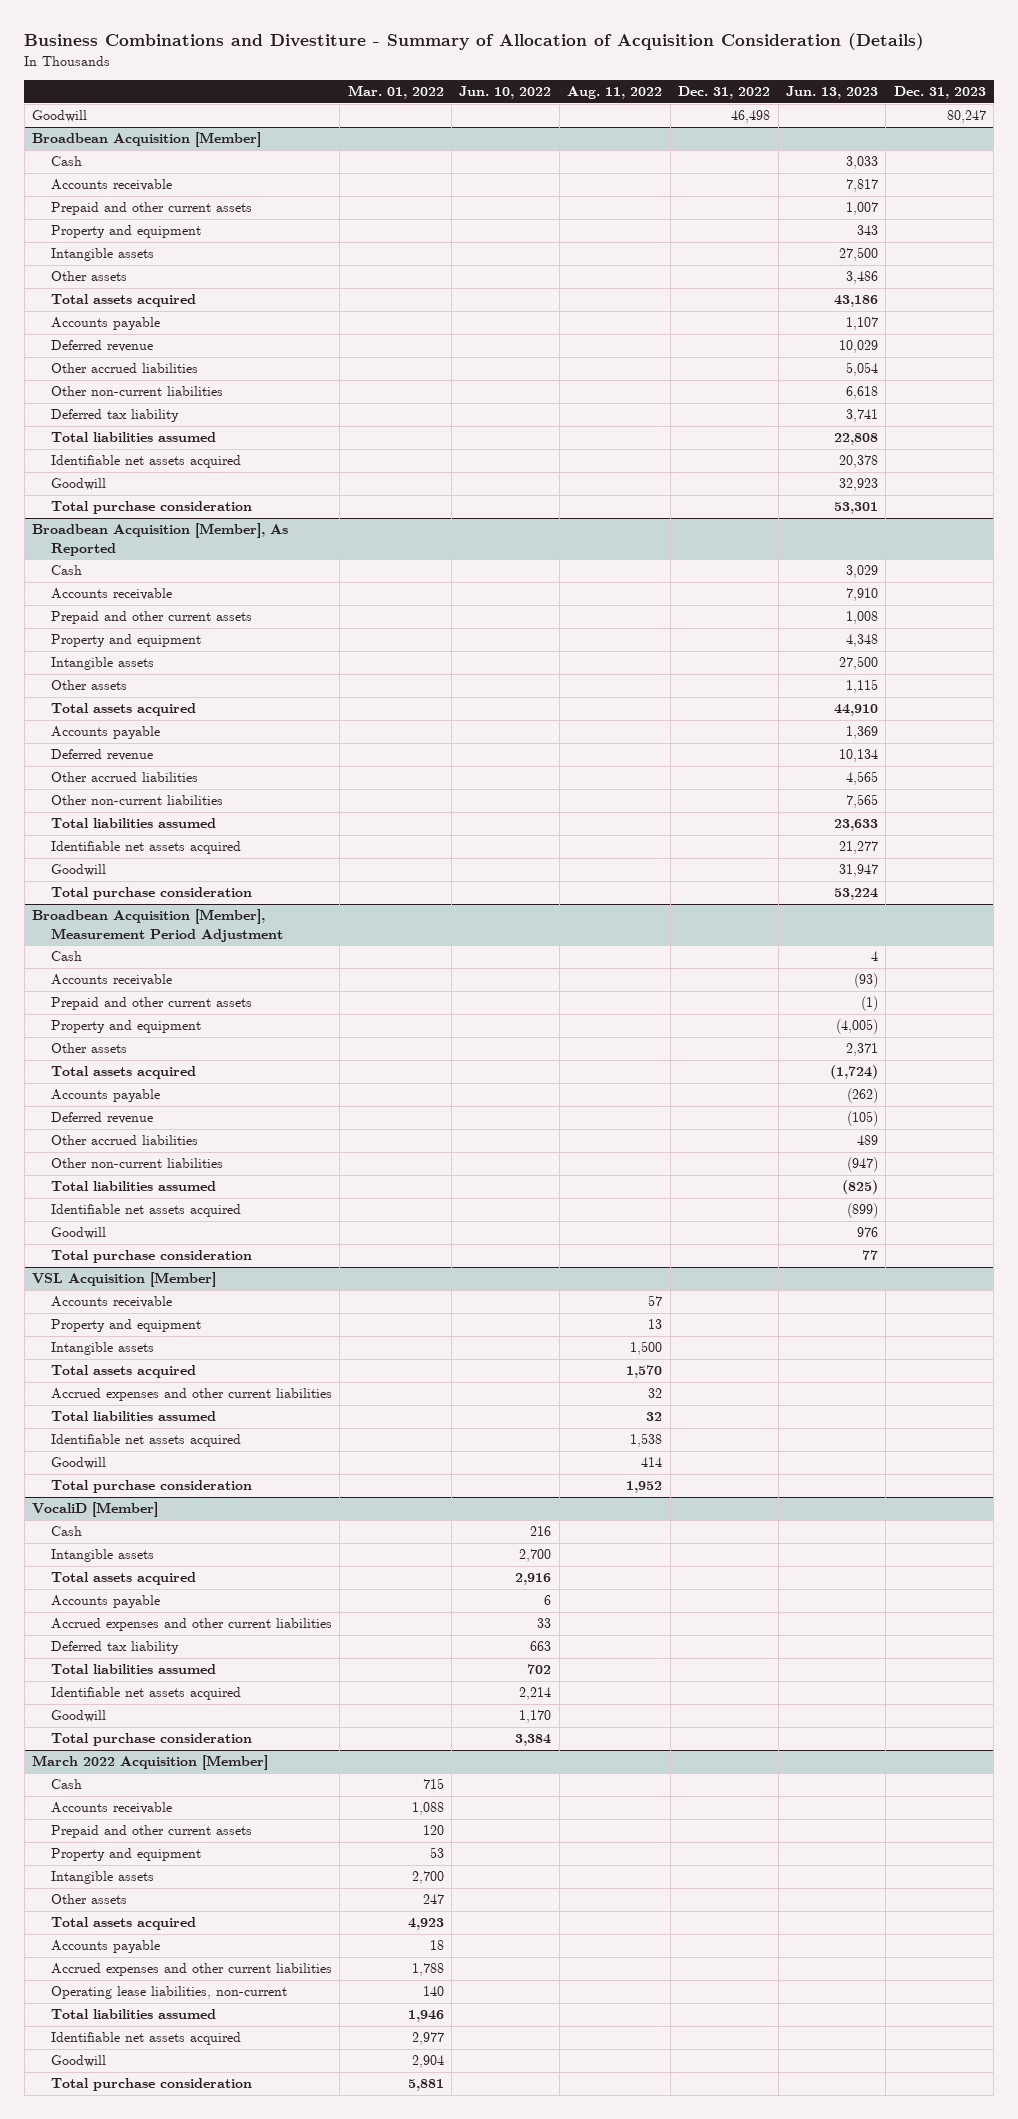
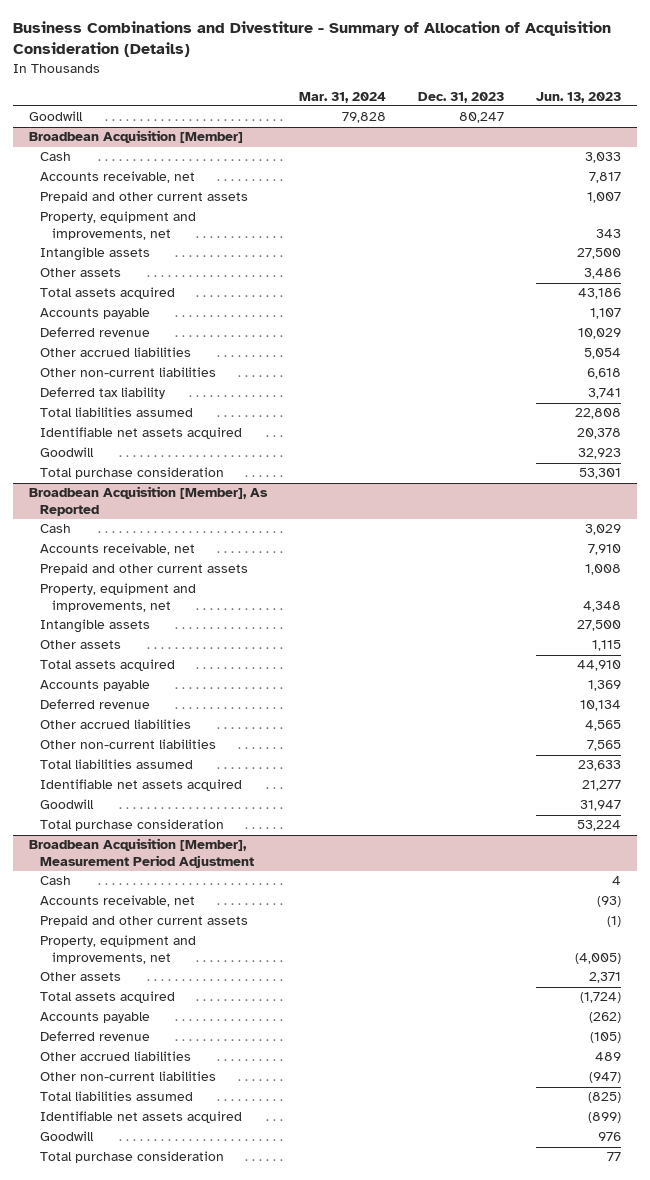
- | Mar. 01, 2022 | Jun. 10, 2022 | Aug. 11, 2022 | Dec. 31, 2022 | Jun. 13, 2023 | Dec. 31, 2023
+ | Mar. 31, 2024 | Dec. 31, 2023 | Jun. 13, 2023
@ Broadbean Acquisition [Member]
- Accounts receivable | | | | | 7,817 |
+ Accounts receivable, net | | | 7,817
- Property and equipment | | | | | 343 |
+ Property, equipment and improvements, net | | | 343
@ Broadbean Acquisition [Member], As Reported
- Accounts receivable | | | | | 7,910 |
+ Accounts receivable, net | | | 7,910
- Property and equipment | | | | | 4,348 |
+ Property, equipment and improvements, net | | | 4,348
@ Broadbean Acquisition [Member], Measurement Period Adjustment
- Accounts receivable | | | | | (93) |
+ Accounts receivable, net | | | (93)
- Property and equipment | | | | | (4,005) |
+ Property, equipment and improvements, net | | | (4,005)
- VSL Acquisition [Member]
- Accounts receivable | | | 57 | | |
- Property and equipment | | | 13 | | |
- Intangible assets | | | 1,500 | | |
- Total assets acquired | | | 1,570 | | |
- Accrued expenses and other current liabilities | | | 32 | | |
- Total liabilities assumed | | | 32 | | |
- Identifiable net assets acquired | | | 1,538 | | |
- Goodwill | | | 414 | | |
- Total purchase consideration | | | 1,952 | | |
- VocaliD [Member]
- Cash | | 216 | | | |
- Intangible assets | | 2,700 | | | |
- Total assets acquired | | 2,916 | | | |
- Accounts payable | | 6 | | | |
- Accrued expenses and other current liabilities | | 33 | | | |
- Deferred tax liability | | 663 | | | |
- Total liabilities assumed | | 702 | | | |
- Identifiable net assets acquired | | 2,214 | | | |
- Goodwill | | 1,170 | | | |
- Total purchase consideration | | 3,384 | | | |
- March 2022 Acquisition [Member]
- Cash | 715 | | | | |
- Accounts receivable | 1,088 | | | | |
- Prepaid and other current assets | 120 | | | | |
- Property and equipment | 53 | | | | |
- Intangible assets | 2,700 | | | | |
- Other assets | 247 | | | | |
- Total assets acquired | 4,923 | | | | |
- Accounts payable | 18 | | | | |
- Accrued expenses and other current liabilities | 1,788 | | | | |
- Operating lease liabilities, non-current | 140 | | | | |
- Total liabilities assumed | 1,946 | | | | |
- Identifiable net assets acquired | 2,977 | | | | |
- Goodwill | 2,904 | | | | |
- Total purchase consideration | 5,881 | | | | |

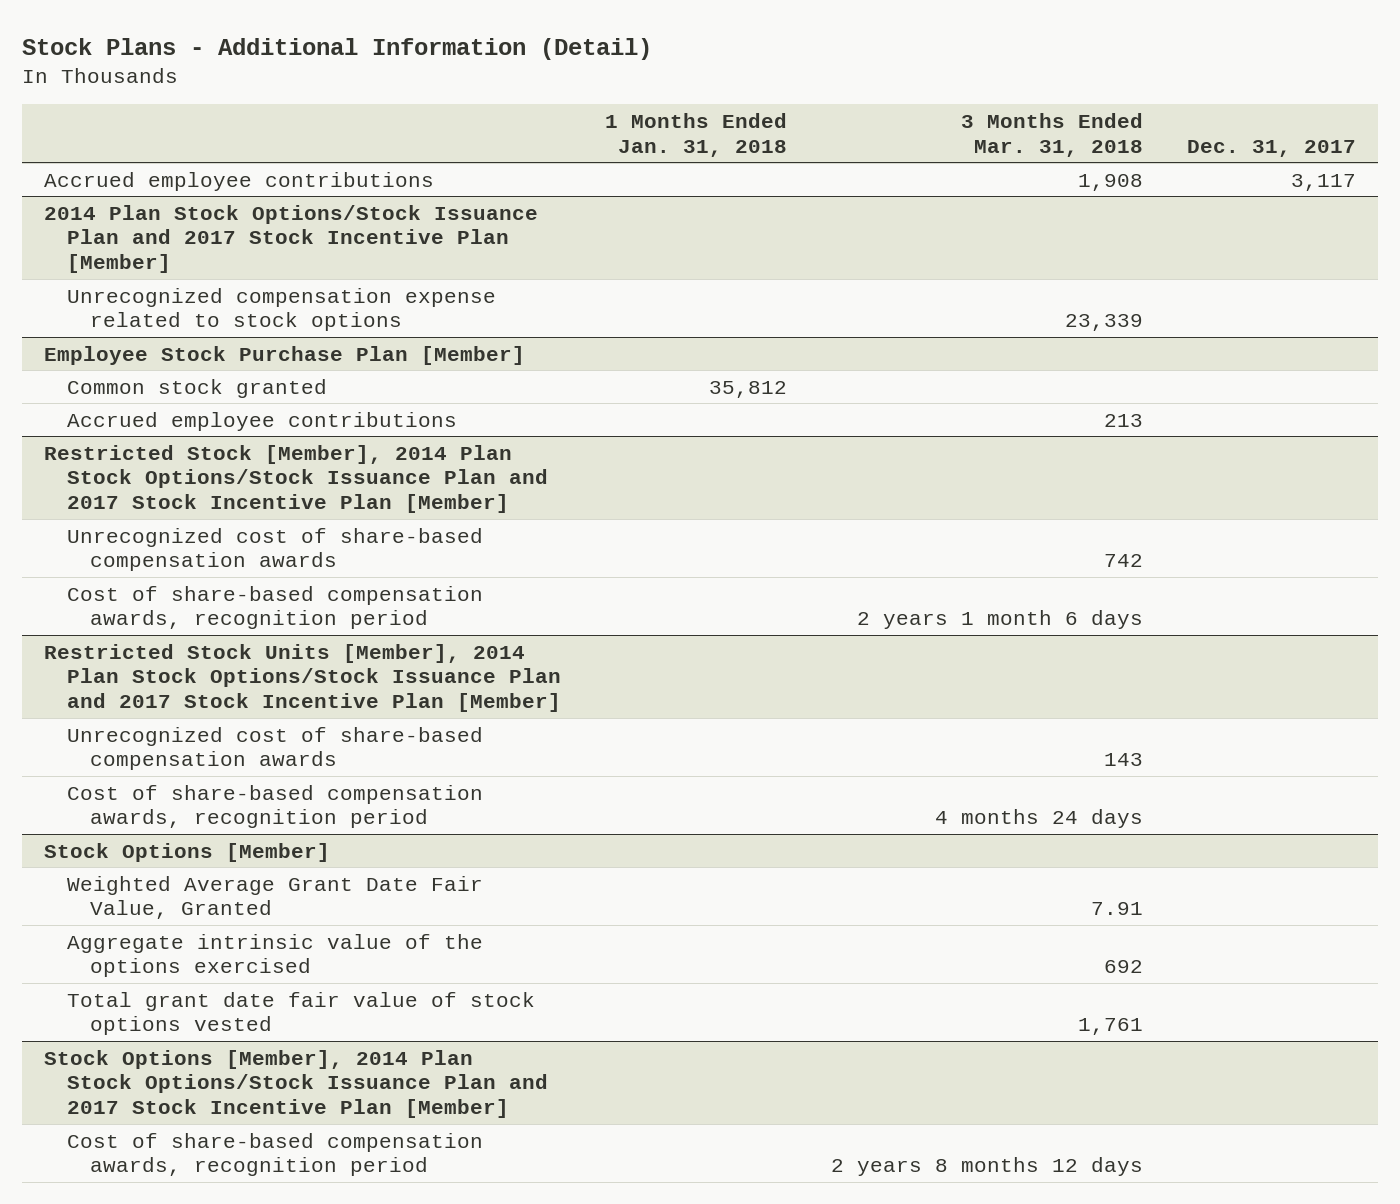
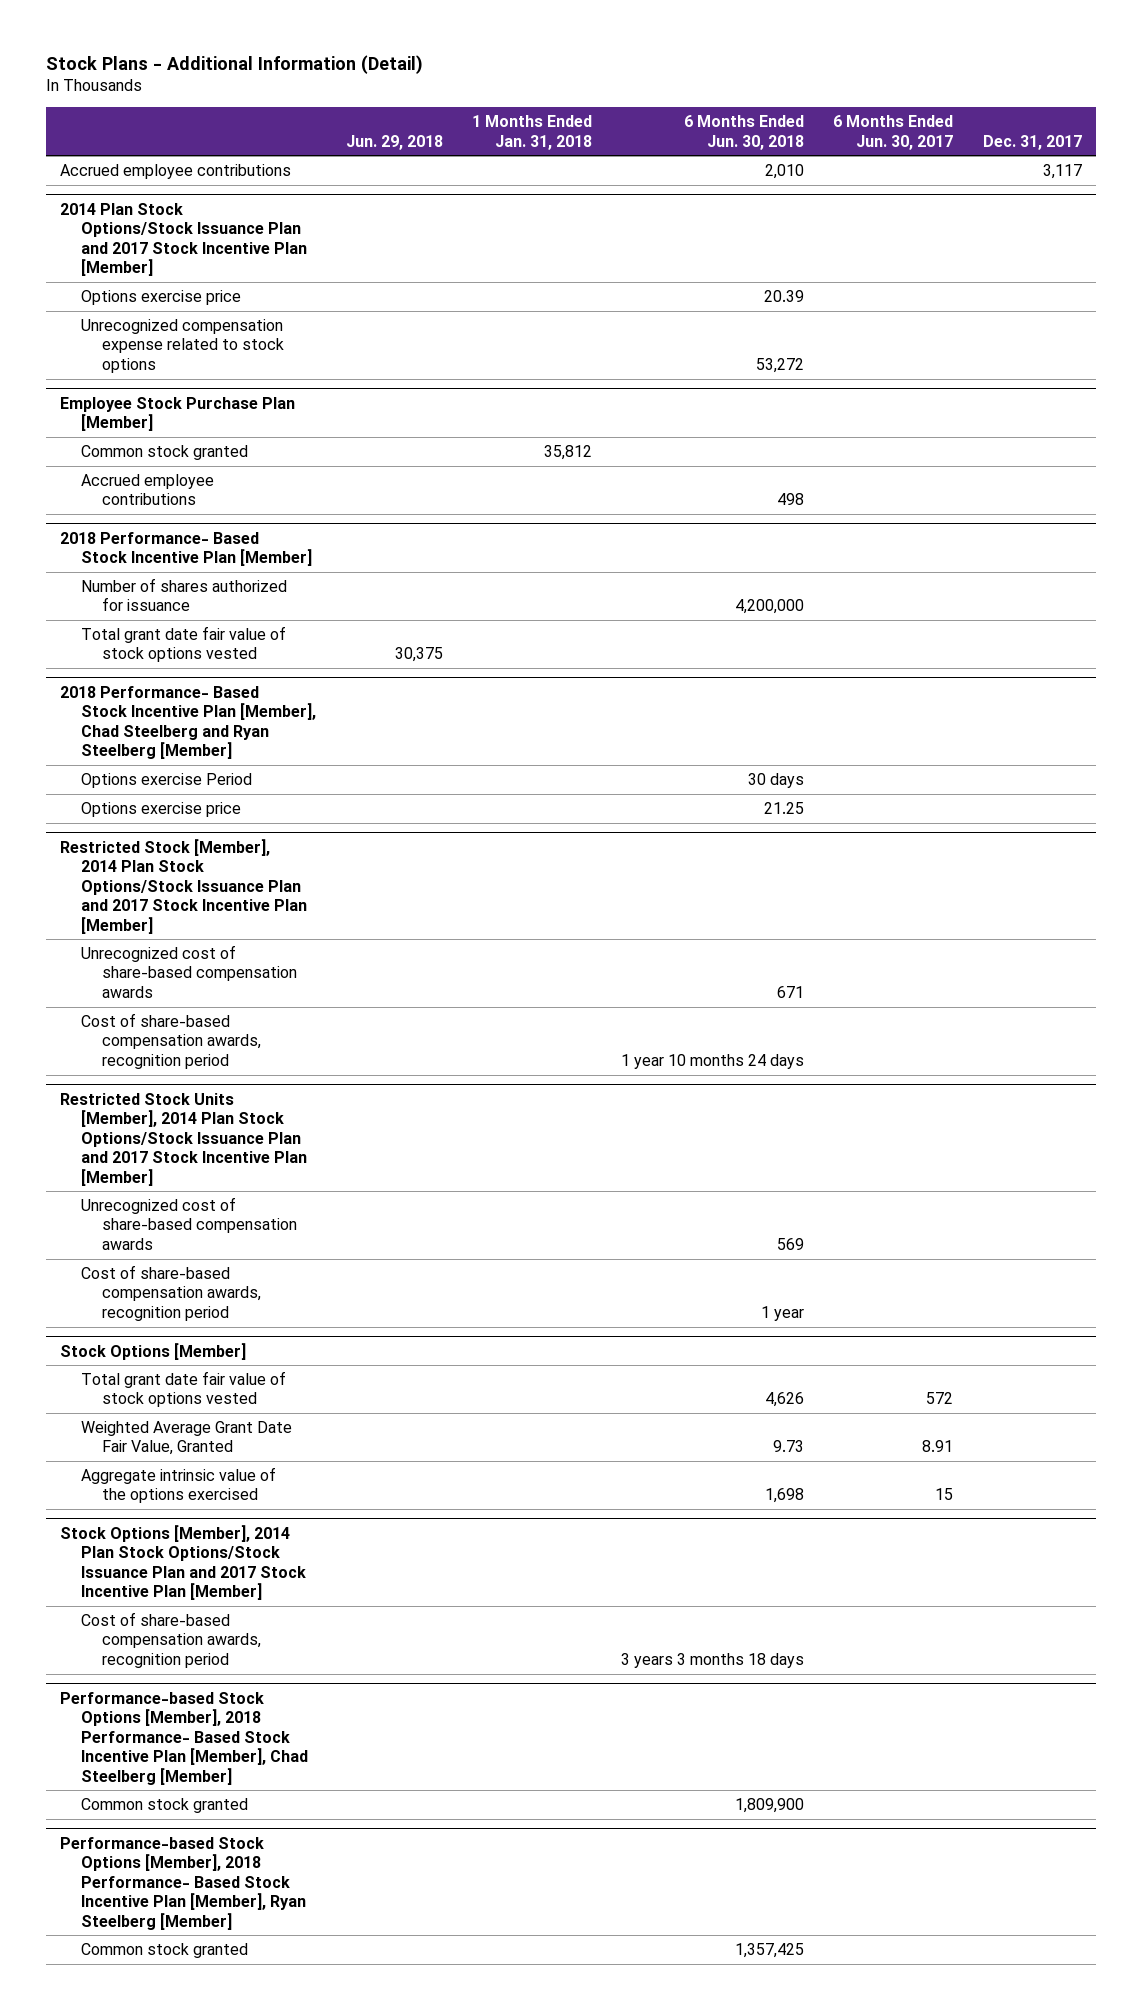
- | 1 Months Ended Jan. 31, 2018 | 3 Months Ended Mar. 31, 2018 | Dec. 31, 2017
+ | Jun. 29, 2018 | 1 Months Ended Jan. 31, 2018 | 6 Months Ended Jun. 30, 2018 | 6 Months Ended Jun. 30, 2017 | Dec. 31, 2017
@ 2014 Plan Stock Options/Stock Issuance Plan and 2017 Stock Incentive Plan [Member]
+ Options exercise price | | | 20.39 | |
+ 2018 Performance- Based Stock Incentive Plan [Member]
+ Number of shares authorized for issuance | | | 4,200,000 | |
+ Total grant date fair value of stock options vested | 30,375 | | | |
+ 2018 Performance- Based Stock Incentive Plan [Member], Chad Steelberg and Ryan Steelberg [Member]
+ Options exercise Period | | | 30 days | |
+ Options exercise price | | | 21.25 | |
@ Stock Options [Member]
moved up: Total grant date fair value of stock options vested | | | 4,626 | 572 |
+ Performance-based Stock Options [Member], 2018 Performance- Based Stock Incentive Plan [Member], Chad Steelberg [Member]
+ Common stock granted | | | 1,809,900 | |
+ Performance-based Stock Options [Member], 2018 Performance- Based Stock Incentive Plan [Member], Ryan Steelberg [Member]
+ Common stock granted | | | 1,357,425 | |

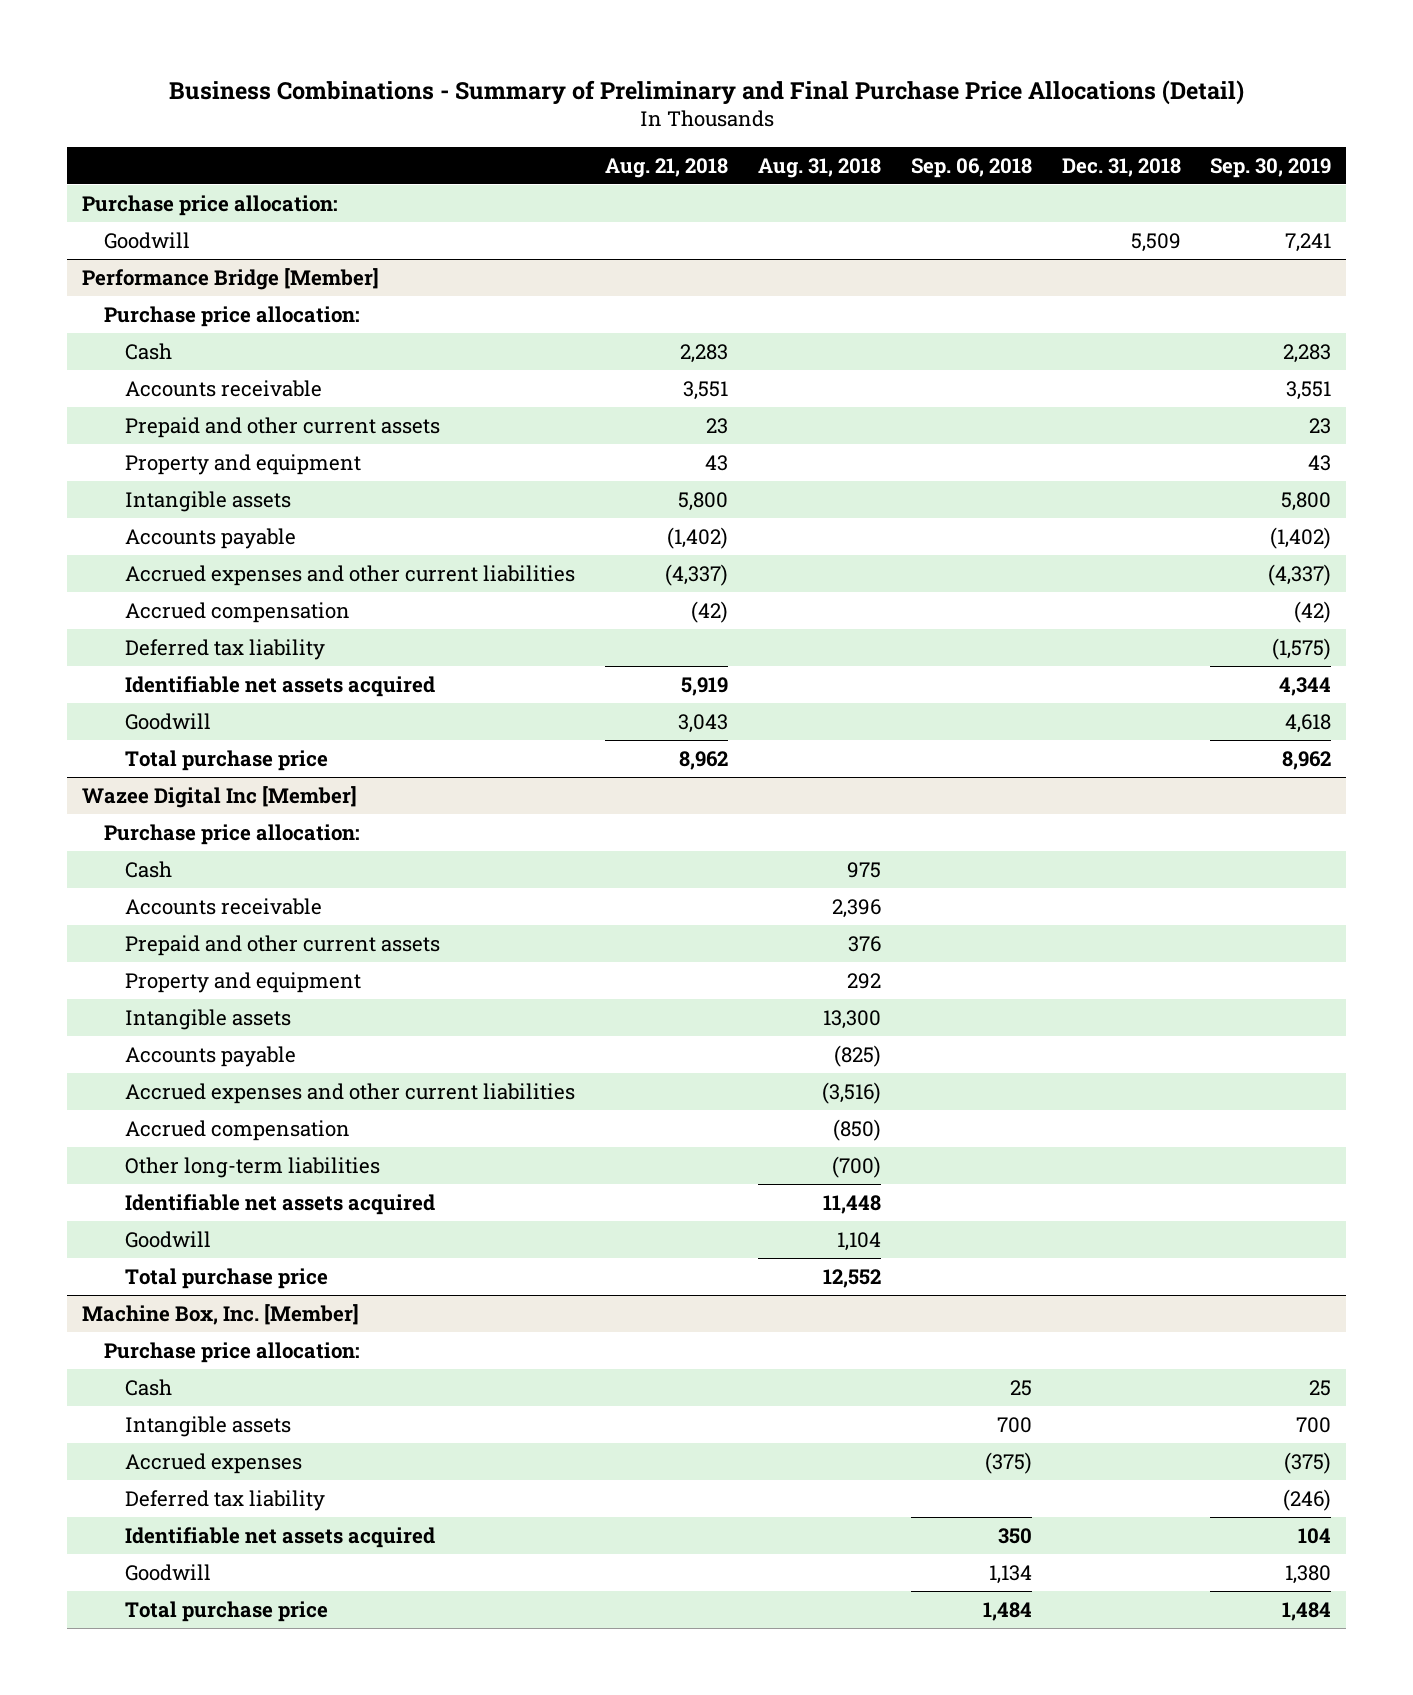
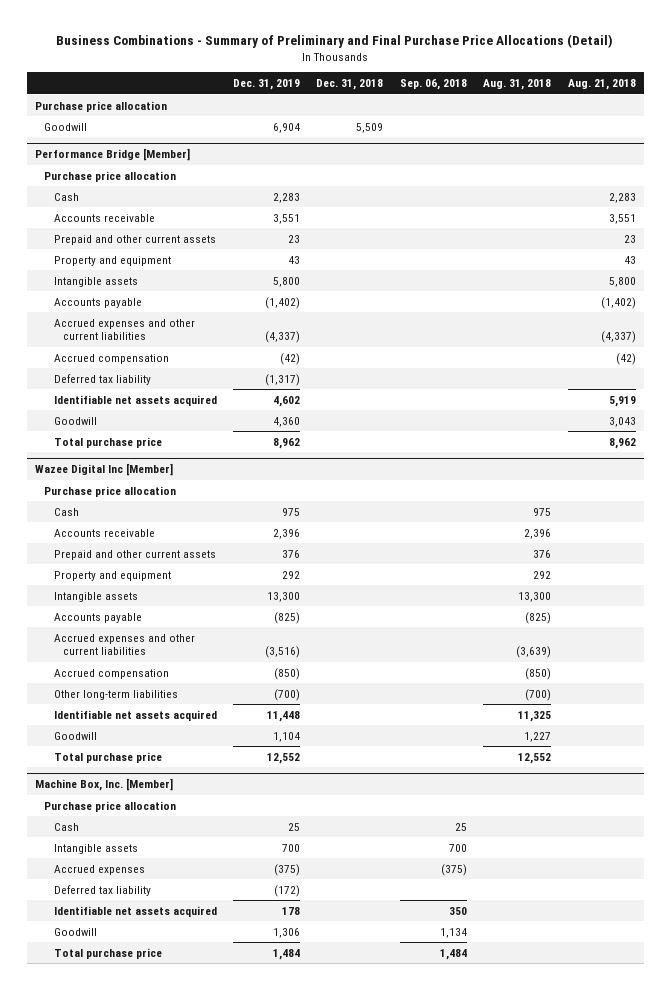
- | Aug. 21, 2018 | Aug. 31, 2018 | Sep. 06, 2018 | Dec. 31, 2018 | Sep. 30, 2019
+ | Dec. 31, 2019 | Dec. 31, 2018 | Sep. 06, 2018 | Aug. 31, 2018 | Aug. 21, 2018
- Purchase price allocation:
+ Purchase price allocation
@ Performance Bridge [Member]
- Purchase price allocation:
+ Purchase price allocation
@ Wazee Digital Inc [Member]
- Purchase price allocation:
+ Purchase price allocation
- Accrued expenses and other current liabilities | | (3,516) | | |
+ Accrued expenses and other current liabilities | (3,516) | | | (3,639) |
- Identifiable net assets acquired | | 11,448 | | |
- Goodwill | | 1,104 | | |
+ Identifiable net assets acquired | 11,448 | | | 11,325 |
+ Goodwill | 1,104 | | | 1,227 |
@ Machine Box, Inc. [Member]
- Purchase price allocation:
+ Purchase price allocation

